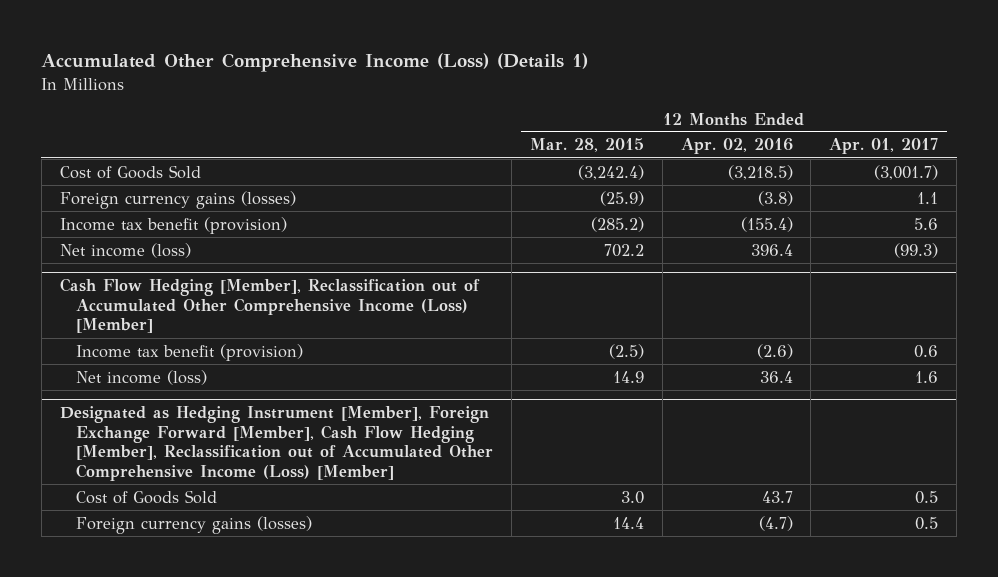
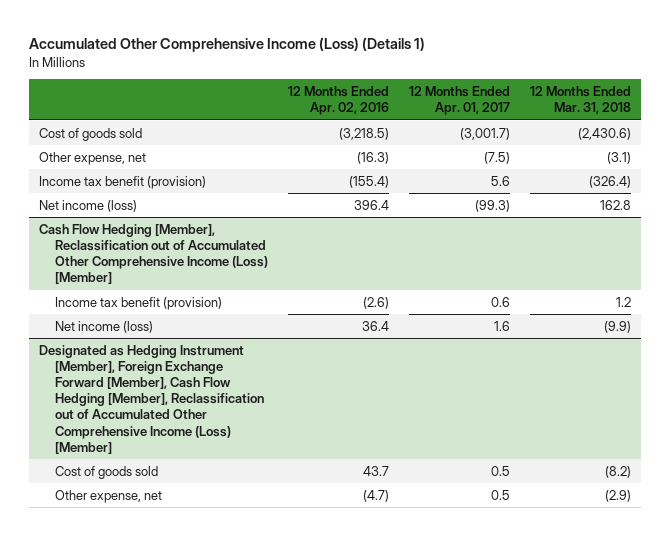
- | 12 Months Ended Mar. 28, 2015 | 12 Months Ended Apr. 02, 2016 | 12 Months Ended Apr. 01, 2017
+ | 12 Months Ended Apr. 02, 2016 | 12 Months Ended Apr. 01, 2017 | 12 Months Ended Mar. 31, 2018
- Cost of Goods Sold | (3,242.4) | (3,218.5) | (3,001.7)
- Foreign currency gains (losses) | (25.9) | (3.8) | 1.1
+ Cost of goods sold | (3,218.5) | (3,001.7) | (2,430.6)
+ Other expense, net | (16.3) | (7.5) | (3.1)
@ Designated as Hedging Instrument [Member], Foreign Exchange Forward [Member], Cash Flow Hedging [Member], Reclassification out of Accumulated Other Comprehensive Income (Loss) [Member]
- Cost of Goods Sold | 3.0 | 43.7 | 0.5
- Foreign currency gains (losses) | 14.4 | (4.7) | 0.5
+ Cost of goods sold | 43.7 | 0.5 | (8.2)
+ Other expense, net | (4.7) | 0.5 | (2.9)

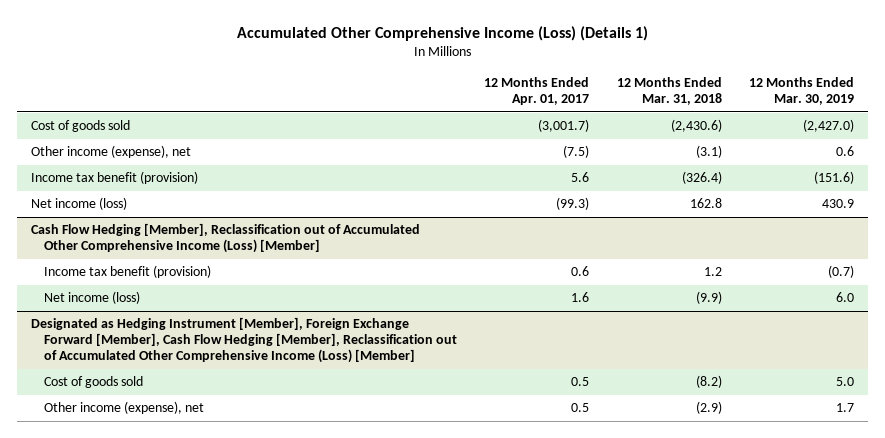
- | 12 Months Ended Apr. 02, 2016 | 12 Months Ended Apr. 01, 2017 | 12 Months Ended Mar. 31, 2018
+ | 12 Months Ended Apr. 01, 2017 | 12 Months Ended Mar. 31, 2018 | 12 Months Ended Mar. 30, 2019
- Other expense, net | (16.3) | (7.5) | (3.1)
+ Other income (expense), net | (7.5) | (3.1) | 0.6
@ Designated as Hedging Instrument [Member], Foreign Exchange Forward [Member], Cash Flow Hedging [Member], Reclassification out of Accumulated Other Comprehensive Income (Loss) [Member]
- Other expense, net | (4.7) | 0.5 | (2.9)
+ Other income (expense), net | 0.5 | (2.9) | 1.7

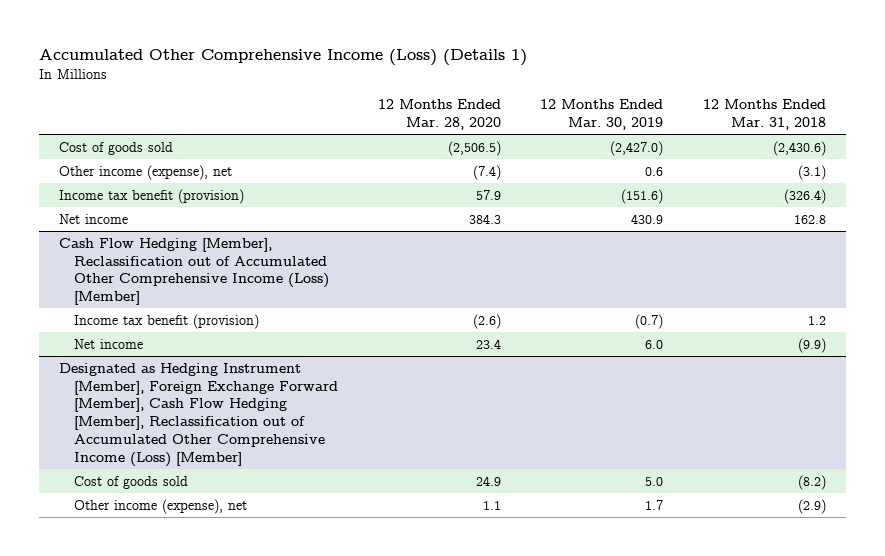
- | 12 Months Ended Apr. 01, 2017 | 12 Months Ended Mar. 31, 2018 | 12 Months Ended Mar. 30, 2019
+ | 12 Months Ended Mar. 28, 2020 | 12 Months Ended Mar. 30, 2019 | 12 Months Ended Mar. 31, 2018
- Net income (loss) | (99.3) | 162.8 | 430.9
+ Net income | 384.3 | 430.9 | 162.8
@ Cash Flow Hedging [Member], Reclassification out of Accumulated Other Comprehensive Income (Loss) [Member]
- Net income (loss) | 1.6 | (9.9) | 6.0
+ Net income | 23.4 | 6.0 | (9.9)

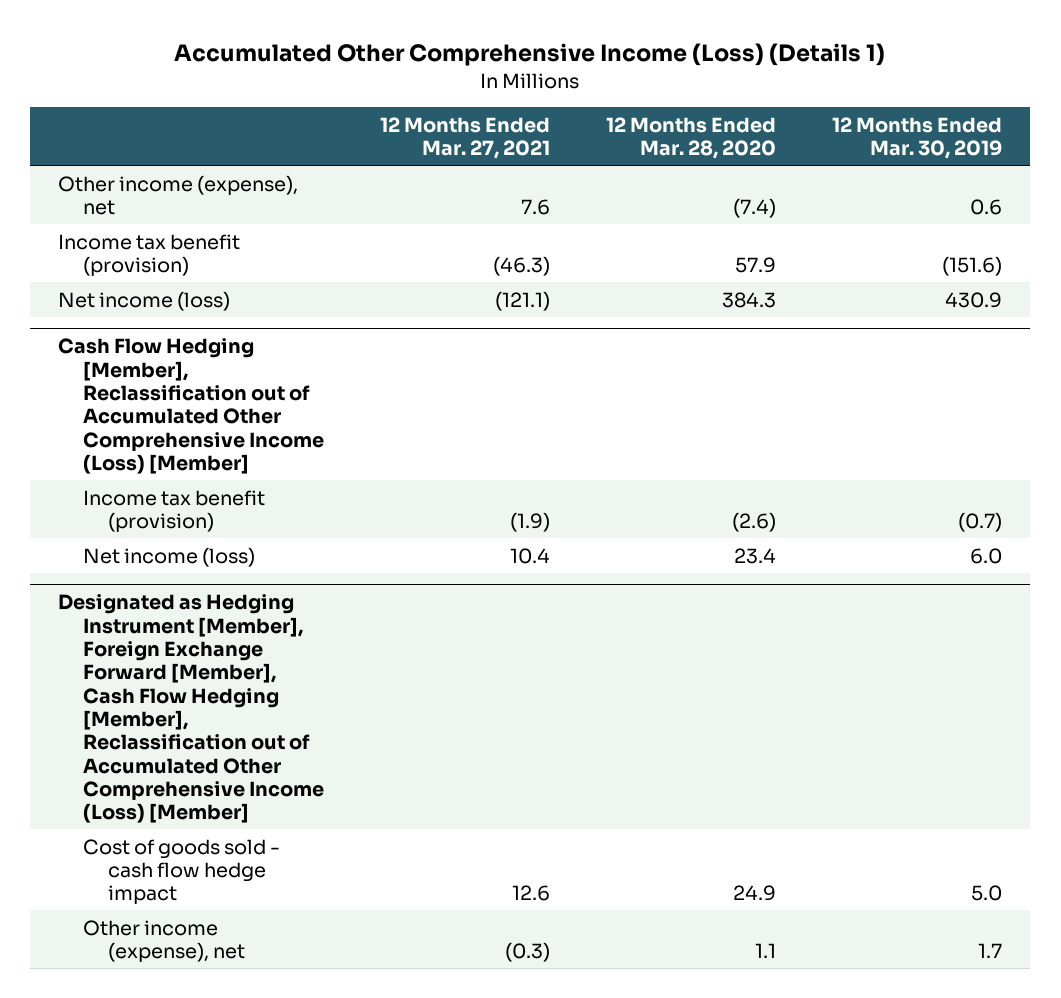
- | 12 Months Ended Mar. 28, 2020 | 12 Months Ended Mar. 30, 2019 | 12 Months Ended Mar. 31, 2018
+ | 12 Months Ended Mar. 27, 2021 | 12 Months Ended Mar. 28, 2020 | 12 Months Ended Mar. 30, 2019
- Cost of goods sold | (2,506.5) | (2,427.0) | (2,430.6)
- Net income | 384.3 | 430.9 | 162.8
+ Net income (loss) | (121.1) | 384.3 | 430.9
@ Cash Flow Hedging [Member], Reclassification out of Accumulated Other Comprehensive Income (Loss) [Member]
- Net income | 23.4 | 6.0 | (9.9)
+ Net income (loss) | 10.4 | 23.4 | 6.0
@ Designated as Hedging Instrument [Member], Foreign Exchange Forward [Member], Cash Flow Hedging [Member], Reclassification out of Accumulated Other Comprehensive Income (Loss) [Member]
- Cost of goods sold | 24.9 | 5.0 | (8.2)
+ Cost of goods sold - cash flow hedge impact | 12.6 | 24.9 | 5.0

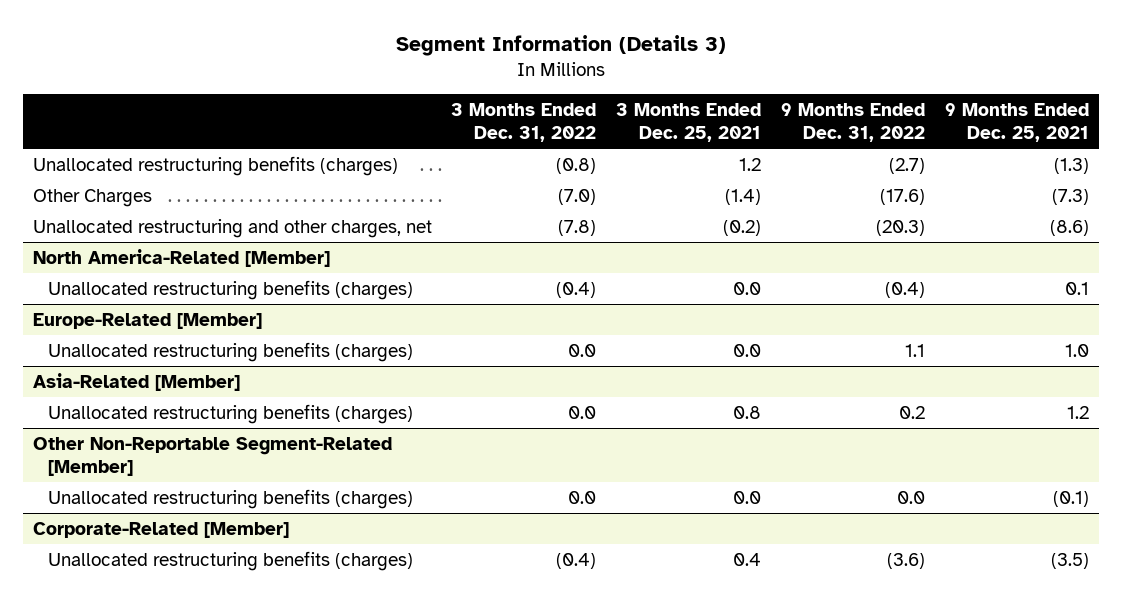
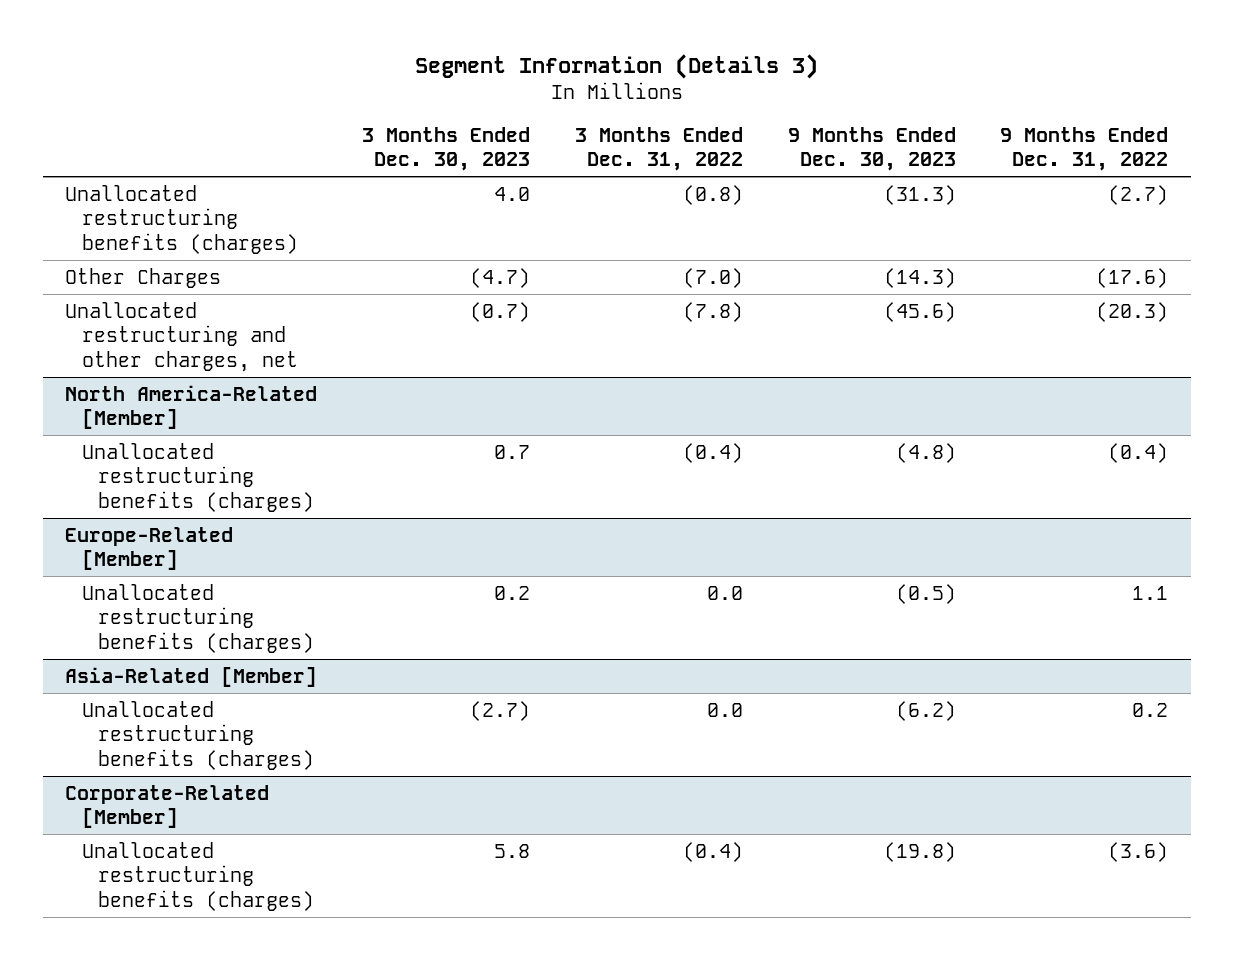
- | 3 Months Ended Dec. 31, 2022 | 3 Months Ended Dec. 25, 2021 | 9 Months Ended Dec. 31, 2022 | 9 Months Ended Dec. 25, 2021
+ | 3 Months Ended Dec. 30, 2023 | 3 Months Ended Dec. 31, 2022 | 9 Months Ended Dec. 30, 2023 | 9 Months Ended Dec. 31, 2022
- Other Non-Reportable Segment-Related [Member]
- Unallocated restructuring benefits (charges) | 0.0 | 0.0 | 0.0 | (0.1)

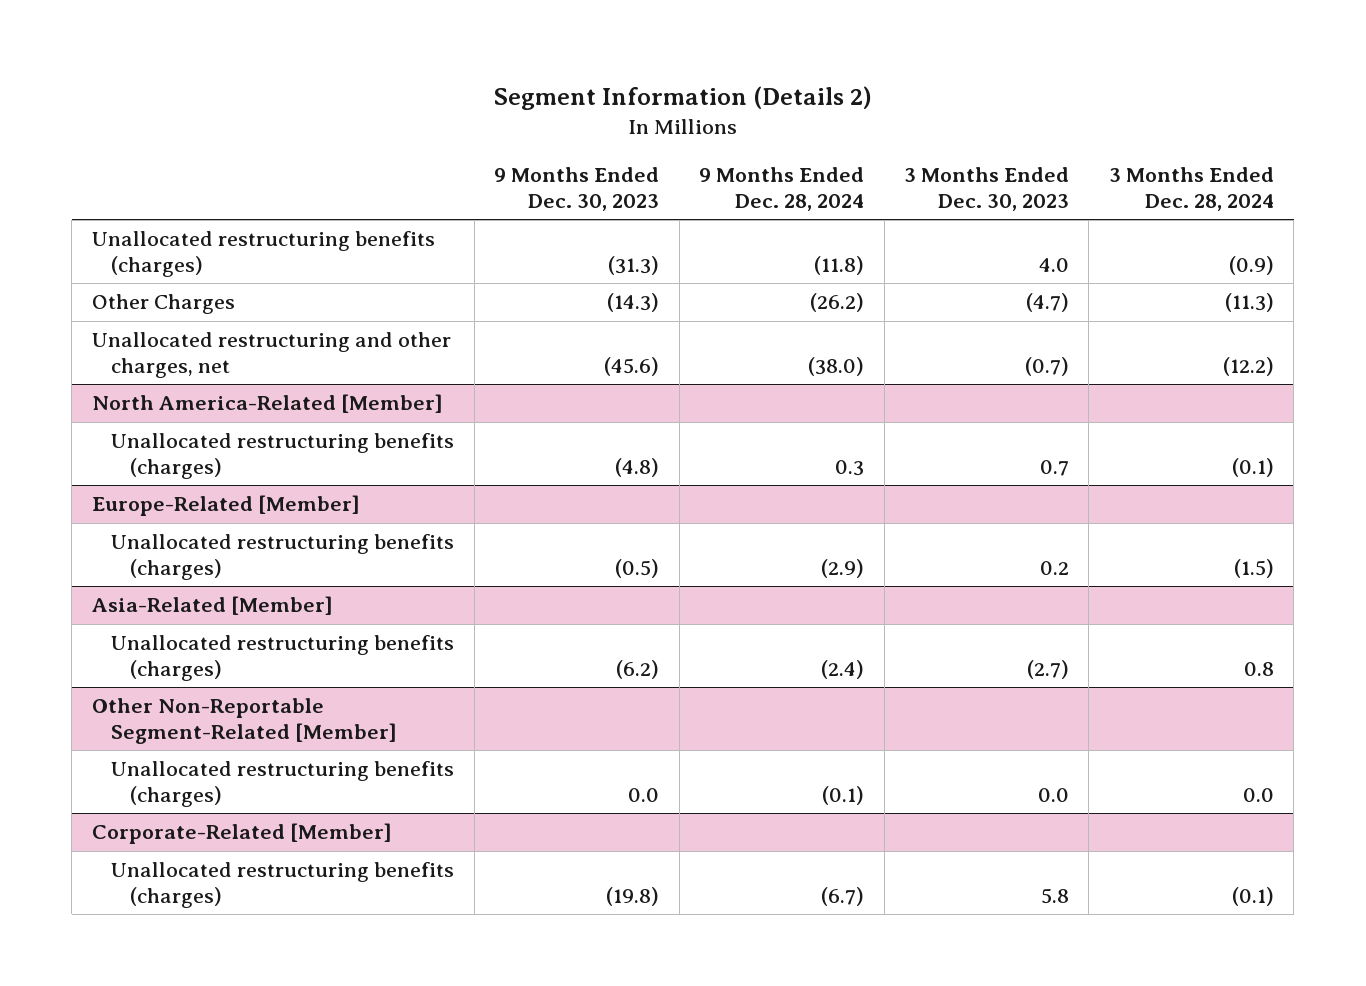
- Segment Information (Details 3)
+ Segment Information (Details 2)
- | 3 Months Ended Dec. 30, 2023 | 3 Months Ended Dec. 31, 2022 | 9 Months Ended Dec. 30, 2023 | 9 Months Ended Dec. 31, 2022
+ | 9 Months Ended Dec. 30, 2023 | 9 Months Ended Dec. 28, 2024 | 3 Months Ended Dec. 30, 2023 | 3 Months Ended Dec. 28, 2024
+ Other Non-Reportable Segment-Related [Member]
+ Unallocated restructuring benefits (charges) | 0.0 | (0.1) | 0.0 | 0.0

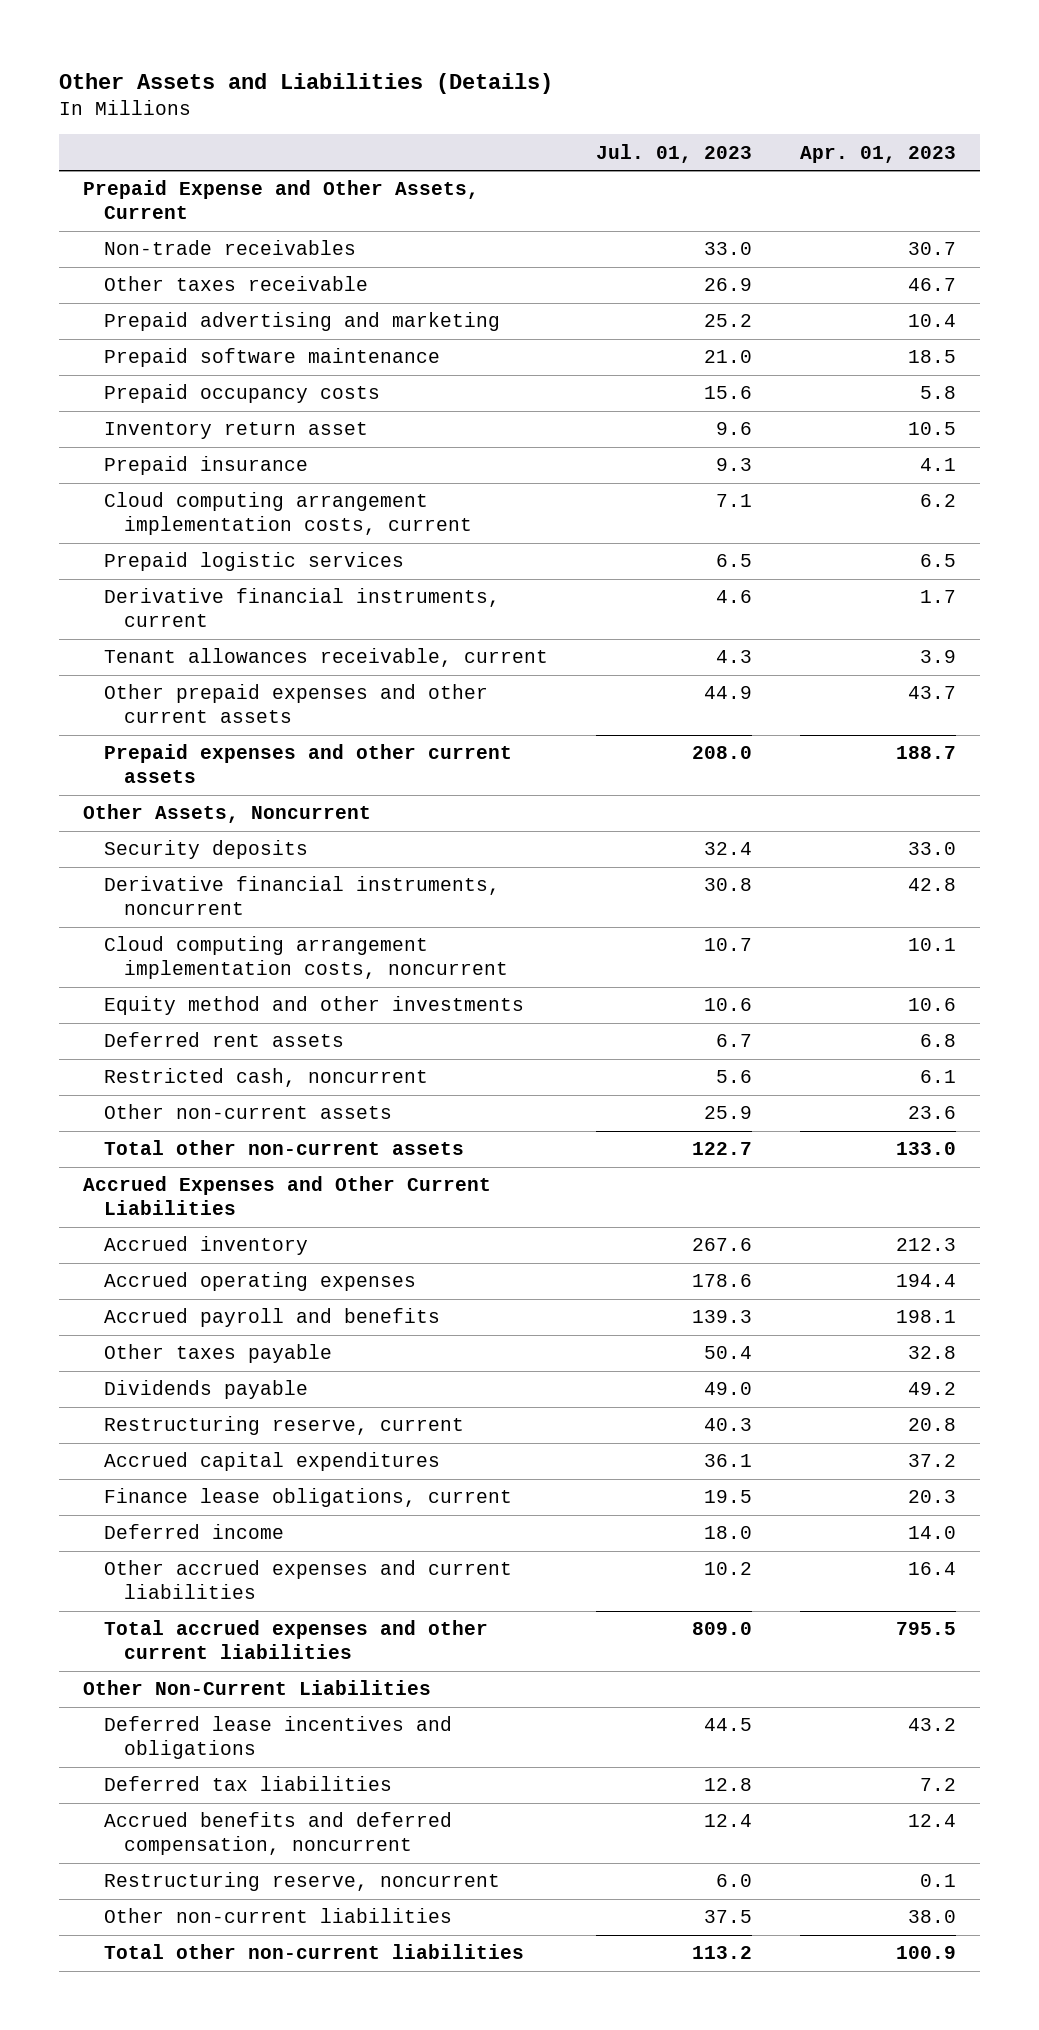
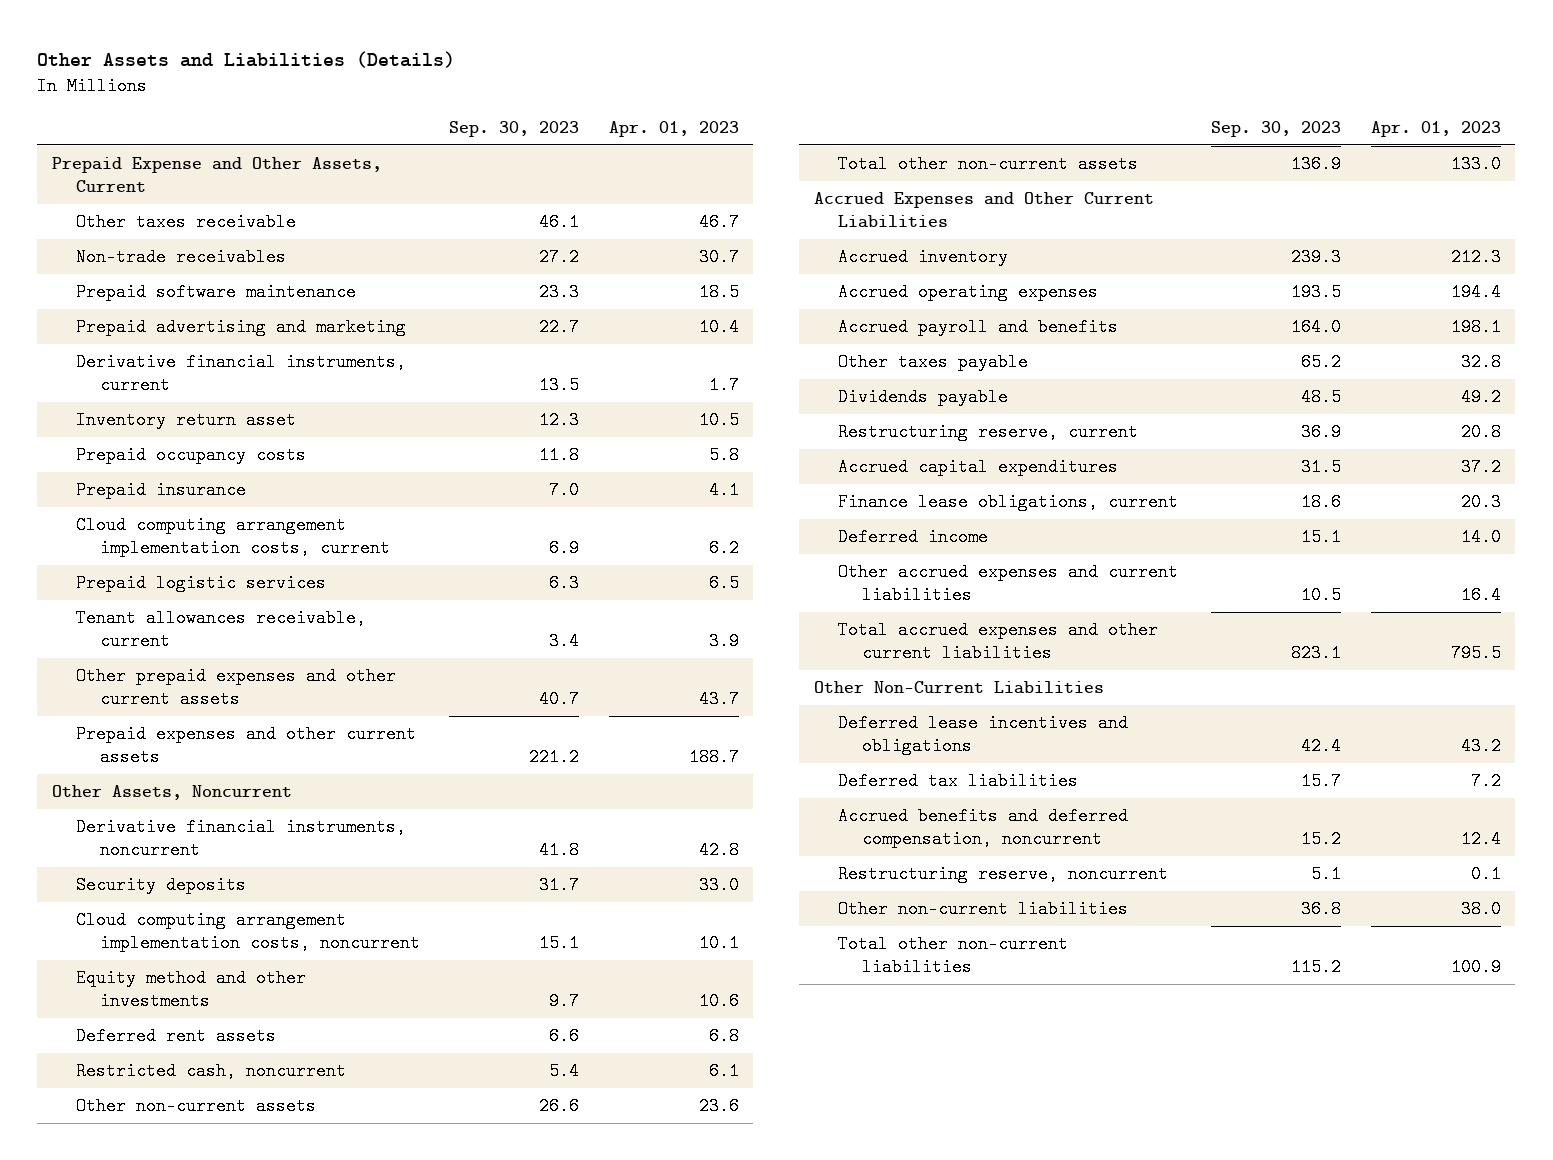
- | Jul. 01, 2023 | Apr. 01, 2023
+ | Sep. 30, 2023 | Apr. 01, 2023
moved down: Non-trade receivables | 27.2 | 30.7
moved down: Prepaid advertising and marketing | 22.7 | 10.4
moved up: Derivative financial instruments, current | 13.5 | 1.7
moved down: Prepaid occupancy costs | 11.8 | 5.8
moved down: Security deposits | 31.7 | 33.0

